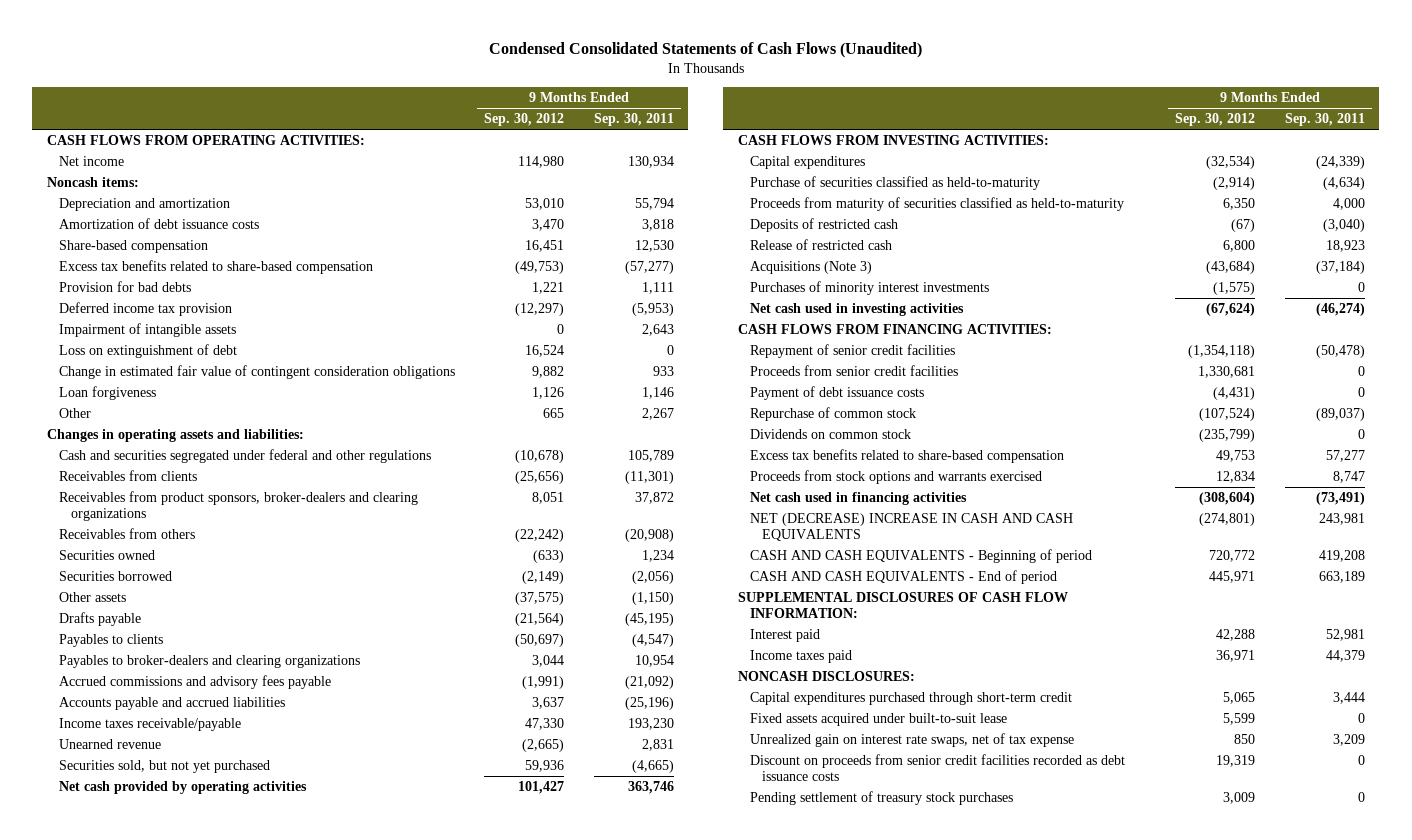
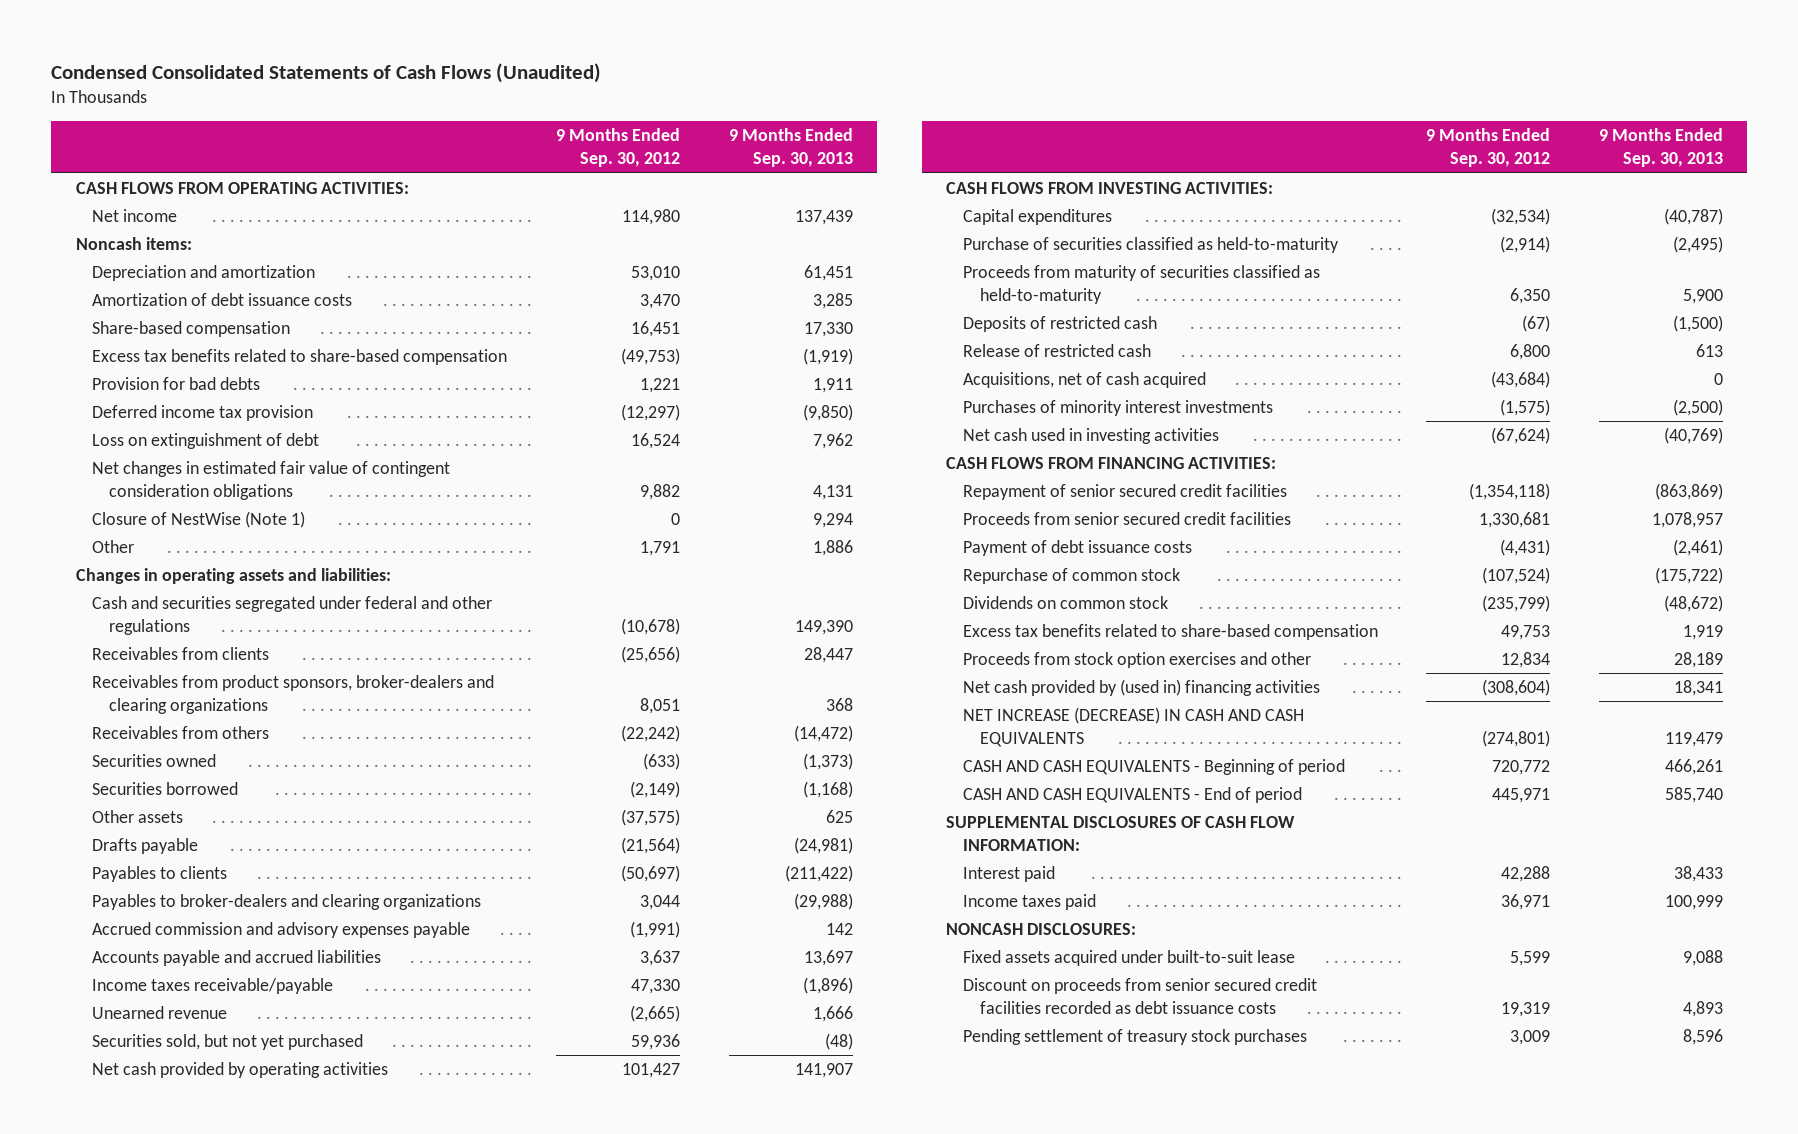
- | 9 Months Ended Sep. 30, 2012 | 9 Months Ended Sep. 30, 2011
+ | 9 Months Ended Sep. 30, 2012 | 9 Months Ended Sep. 30, 2013
- Impairment of intangible assets | 0 | 2,643
- Change in estimated fair value of contingent consideration obligations | 9,882 | 933
- Loan forgiveness | 1,126 | 1,146
- Other | 665 | 2,267
+ Net changes in estimated fair value of contingent consideration obligations | 9,882 | 4,131
+ Closure of NestWise (Note 1) | 0 | 9,294
+ Other | 1,791 | 1,886
- Accrued commissions and advisory fees payable | (1,991) | (21,092)
+ Accrued commission and advisory expenses payable | (1,991) | 142
- Acquisitions (Note 3) | (43,684) | (37,184)
+ Acquisitions, net of cash acquired | (43,684) | 0
- Repayment of senior credit facilities | (1,354,118) | (50,478)
- Proceeds from senior credit facilities | 1,330,681 | 0
+ Repayment of senior secured credit facilities | (1,354,118) | (863,869)
+ Proceeds from senior secured credit facilities | 1,330,681 | 1,078,957
- Proceeds from stock options and warrants exercised | 12,834 | 8,747
- Net cash used in financing activities | (308,604) | (73,491)
- NET (DECREASE) INCREASE IN CASH AND CASH EQUIVALENTS | (274,801) | 243,981
+ Proceeds from stock option exercises and other | 12,834 | 28,189
+ Net cash provided by (used in) financing activities | (308,604) | 18,341
+ NET INCREASE (DECREASE) IN CASH AND CASH EQUIVALENTS | (274,801) | 119,479
- Capital expenditures purchased through short-term credit | 5,065 | 3,444
- Unrealized gain on interest rate swaps, net of tax expense | 850 | 3,209
- Discount on proceeds from senior credit facilities recorded as debt issuance costs | 19,319 | 0
+ Discount on proceeds from senior secured credit facilities recorded as debt issuance costs | 19,319 | 4,893

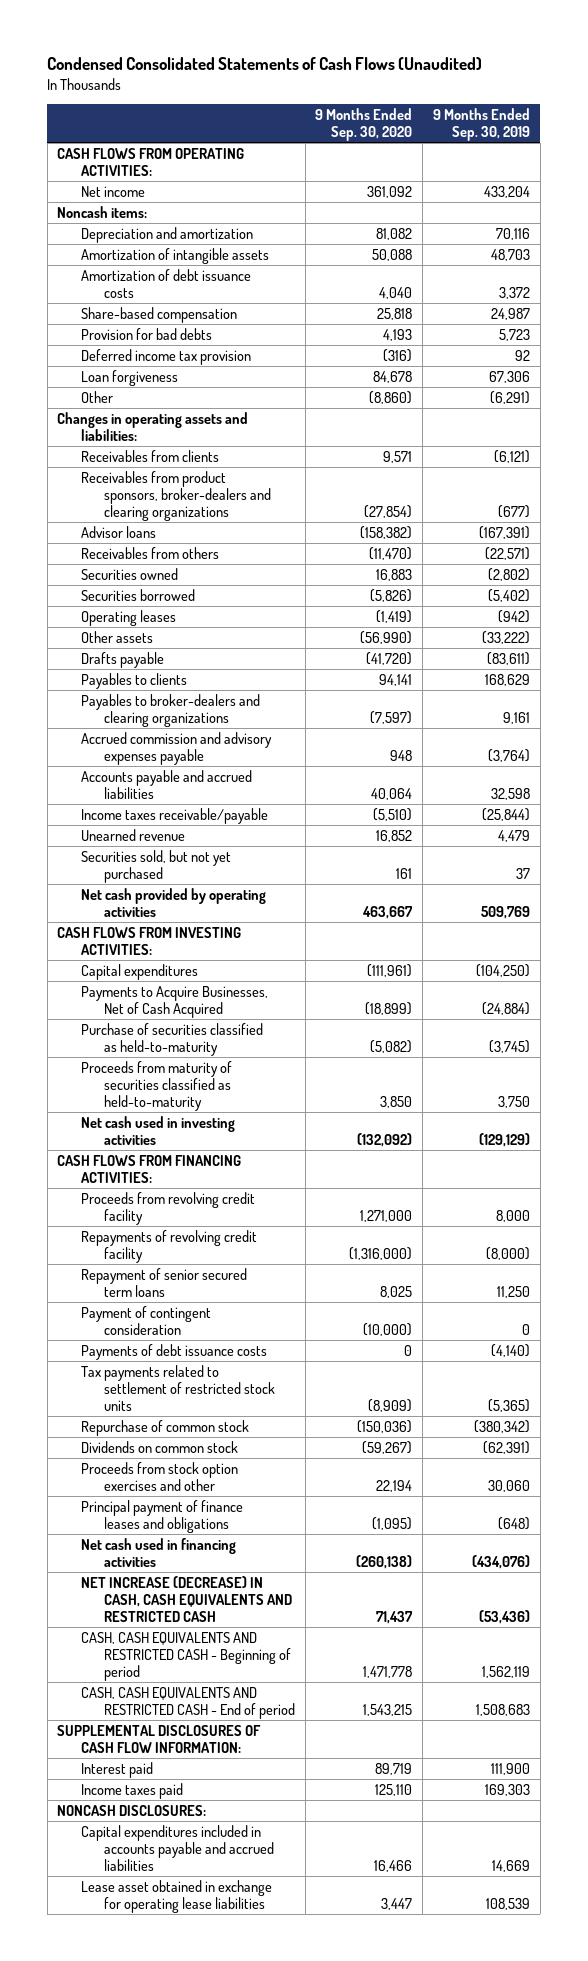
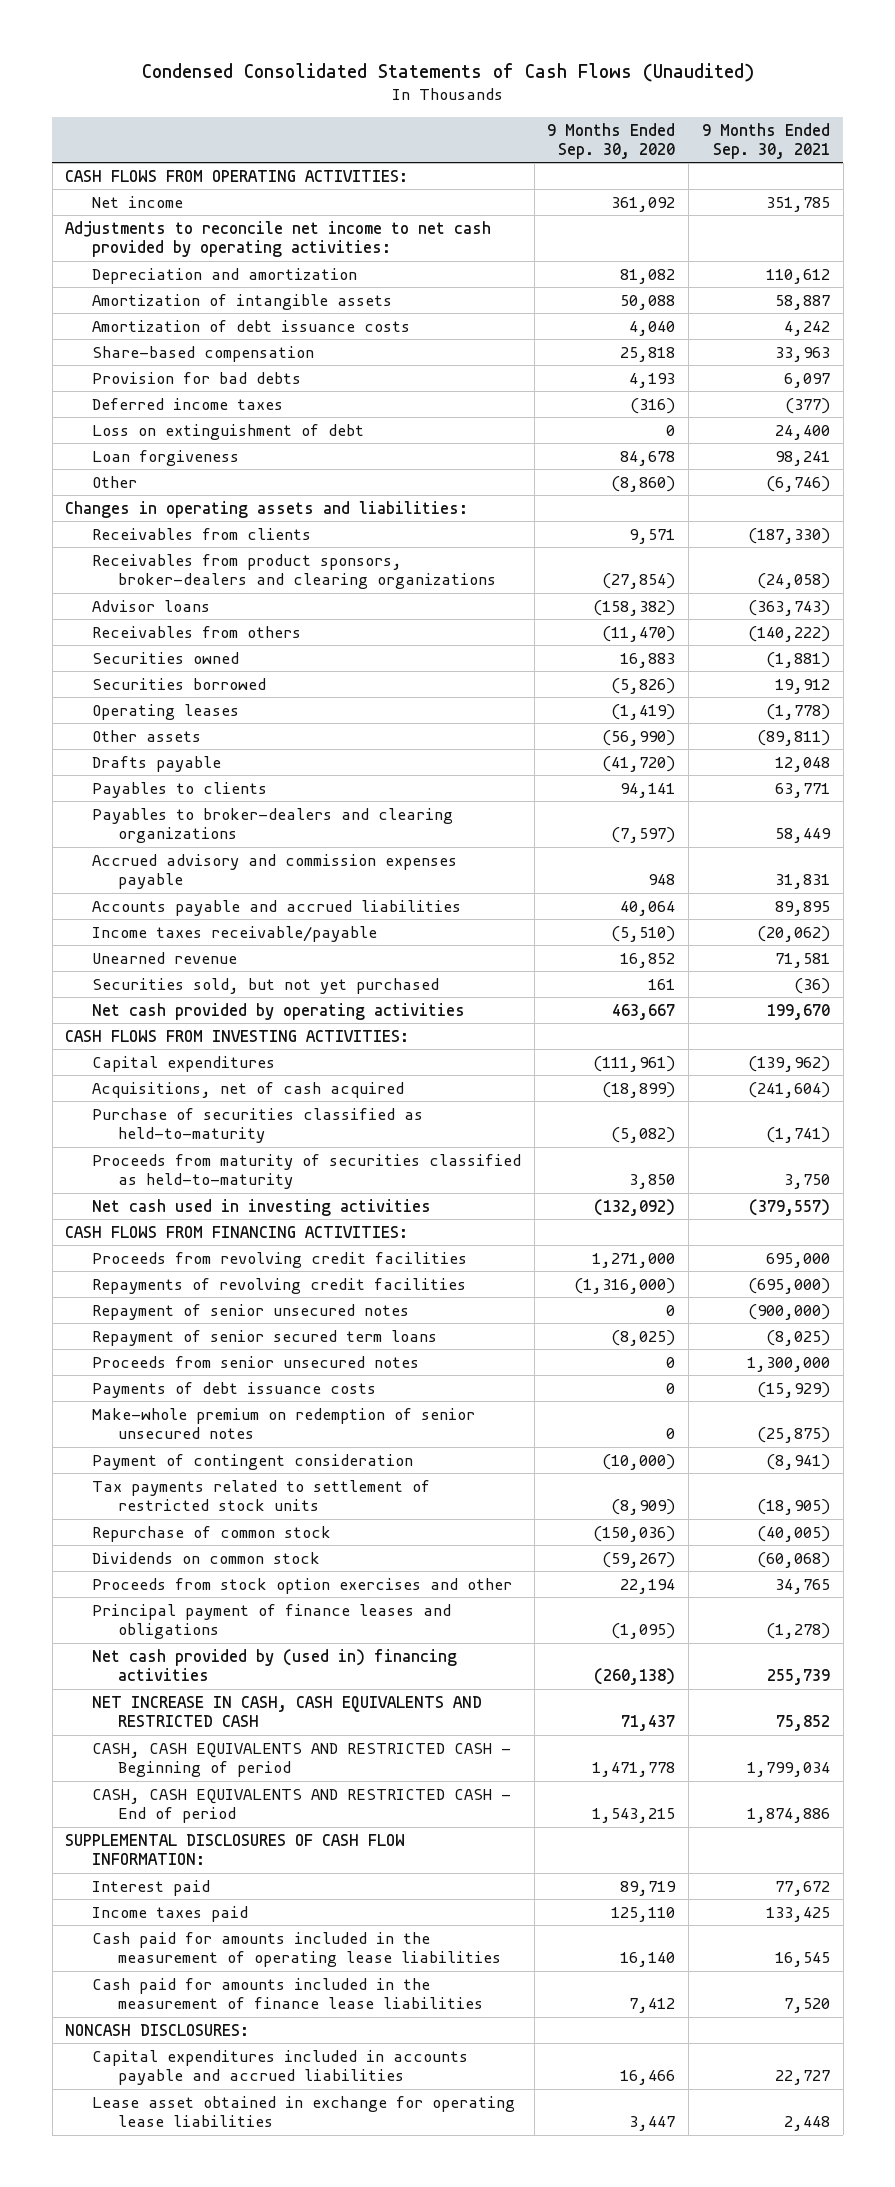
- | 9 Months Ended Sep. 30, 2020 | 9 Months Ended Sep. 30, 2019
+ | 9 Months Ended Sep. 30, 2020 | 9 Months Ended Sep. 30, 2021
- Noncash items:
+ Adjustments to reconcile net income to net cash provided by operating activities:
- Deferred income tax provision | (316) | 92
+ Deferred income taxes | (316) | (377)
+ Loss on extinguishment of debt | 0 | 24,400
- Accrued commission and advisory expenses payable | 948 | (3,764)
+ Accrued advisory and commission expenses payable | 948 | 31,831
- Payments to Acquire Businesses, Net of Cash Acquired | (18,899) | (24,884)
+ Acquisitions, net of cash acquired | (18,899) | (241,604)
- Proceeds from revolving credit facility | 1,271,000 | 8,000
- Repayments of revolving credit facility | (1,316,000) | (8,000)
- Repayment of senior secured term loans | 8,025 | 11,250
+ Proceeds from revolving credit facilities | 1,271,000 | 695,000
+ Repayments of revolving credit facilities | (1,316,000) | (695,000)
+ Repayment of senior unsecured notes | 0 | (900,000)
+ Repayment of senior secured term loans | (8,025) | (8,025)
+ Proceeds from senior unsecured notes | 0 | 1,300,000
+ Make-whole premium on redemption of senior unsecured notes | 0 | (25,875)
moved down: Payment of contingent consideration | (10,000) | (8,941)
- Net cash used in financing activities | (260,138) | (434,076)
- NET INCREASE (DECREASE) IN CASH, CASH EQUIVALENTS AND RESTRICTED CASH | 71,437 | (53,436)
+ Net cash provided by (used in) financing activities | (260,138) | 255,739
+ NET INCREASE IN CASH, CASH EQUIVALENTS AND RESTRICTED CASH | 71,437 | 75,852
+ Cash paid for amounts included in the measurement of operating lease liabilities | 16,140 | 16,545
+ Cash paid for amounts included in the measurement of finance lease liabilities | 7,412 | 7,520

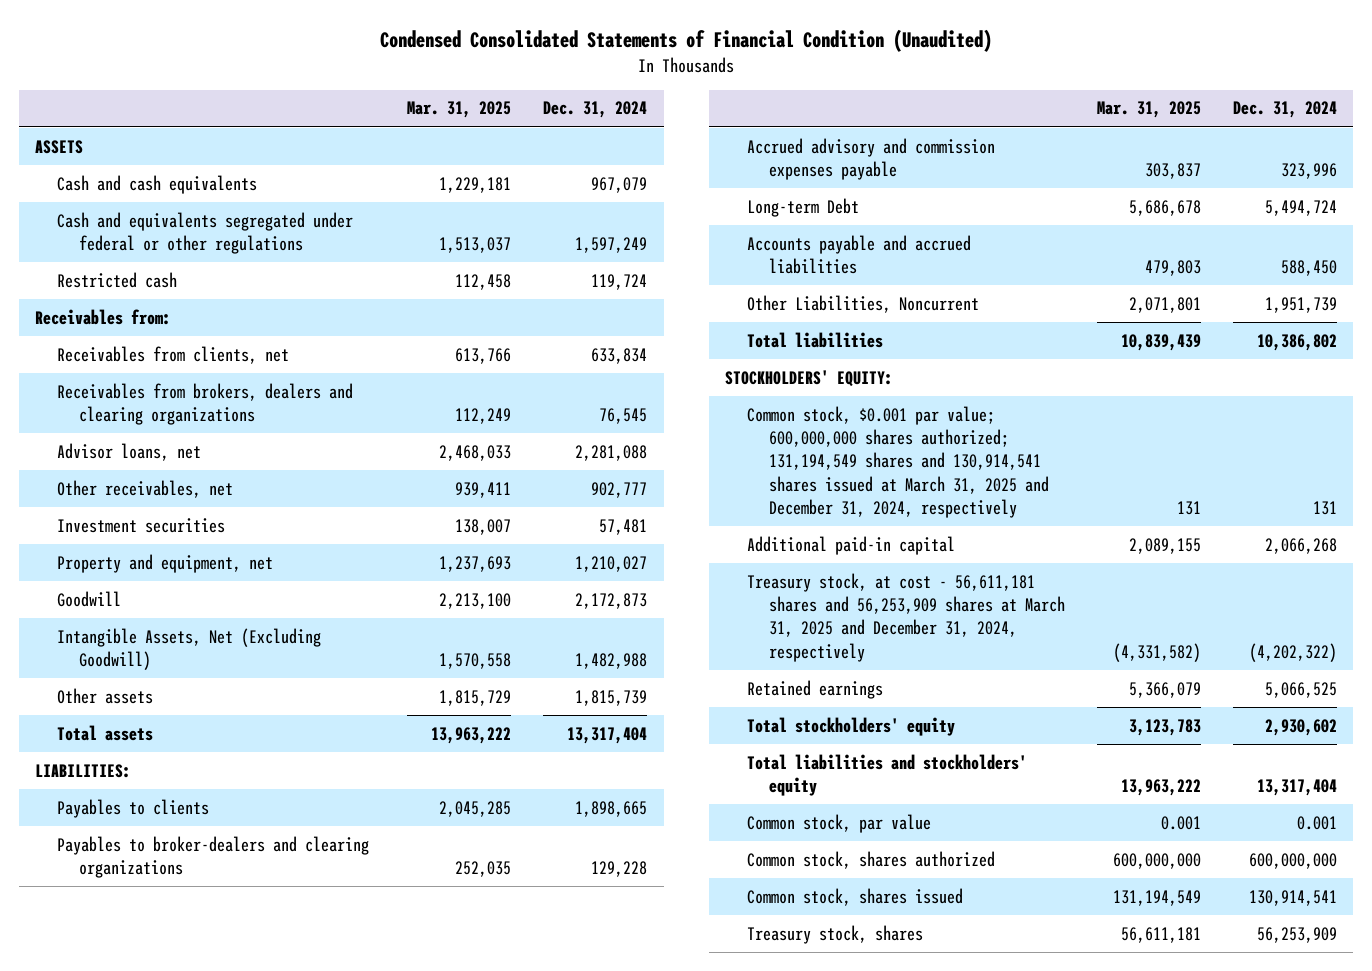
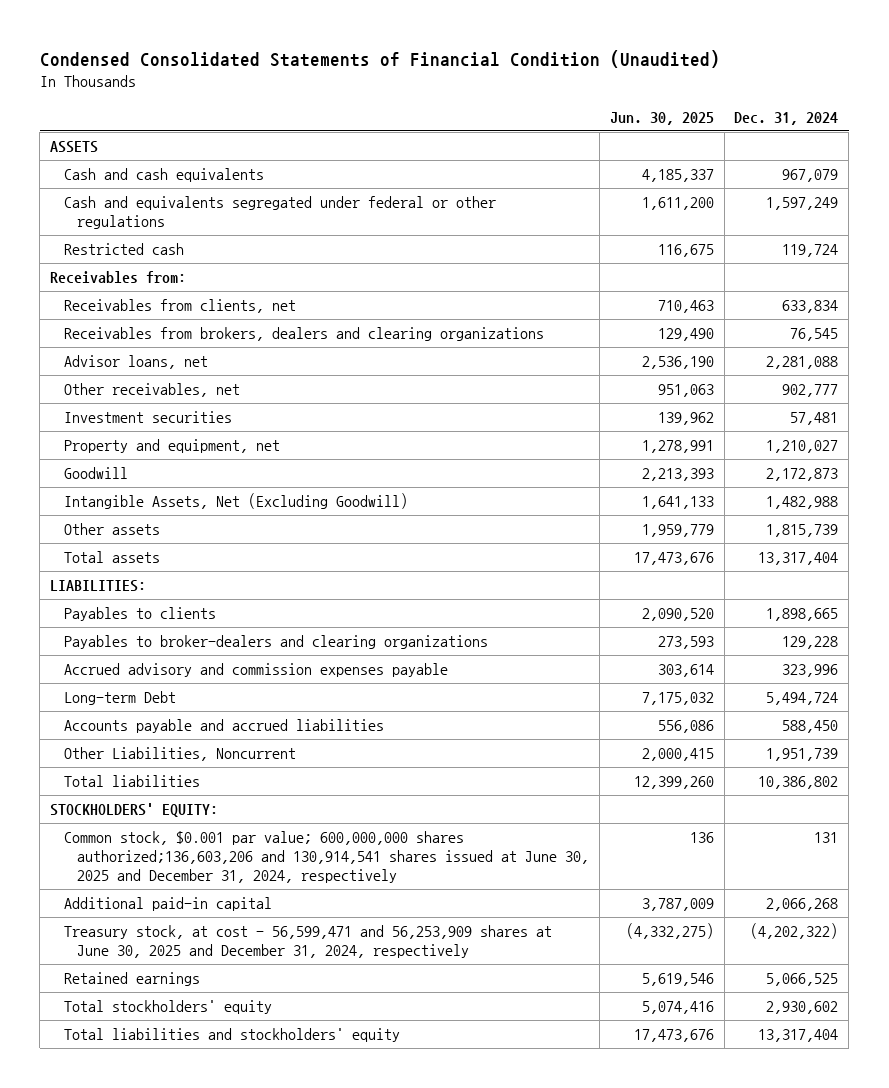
- | Mar. 31, 2025 | Dec. 31, 2024
+ | Jun. 30, 2025 | Dec. 31, 2024
- Common stock, $0.001 par value; 600,000,000 shares authorized; 131,194,549 shares and 130,914,541 shares issued at March 31, 2025 and December 31, 2024, respectively | 131 | 131
+ Common stock, $0.001 par value; 600,000,000 shares authorized;136,603,206 and 130,914,541 shares issued at June 30, 2025 and December 31, 2024, respectively | 136 | 131
- Treasury stock, at cost - 56,611,181 shares and 56,253,909 shares at March 31, 2025 and December 31, 2024, respectively | (4,331,582) | (4,202,322)
+ Treasury stock, at cost - 56,599,471 and 56,253,909 shares at June 30, 2025 and December 31, 2024, respectively | (4,332,275) | (4,202,322)
- Common stock, par value | 0.001 | 0.001
- Common stock, shares authorized | 600,000,000 | 600,000,000
- Common stock, shares issued | 131,194,549 | 130,914,541
- Treasury stock, shares | 56,611,181 | 56,253,909

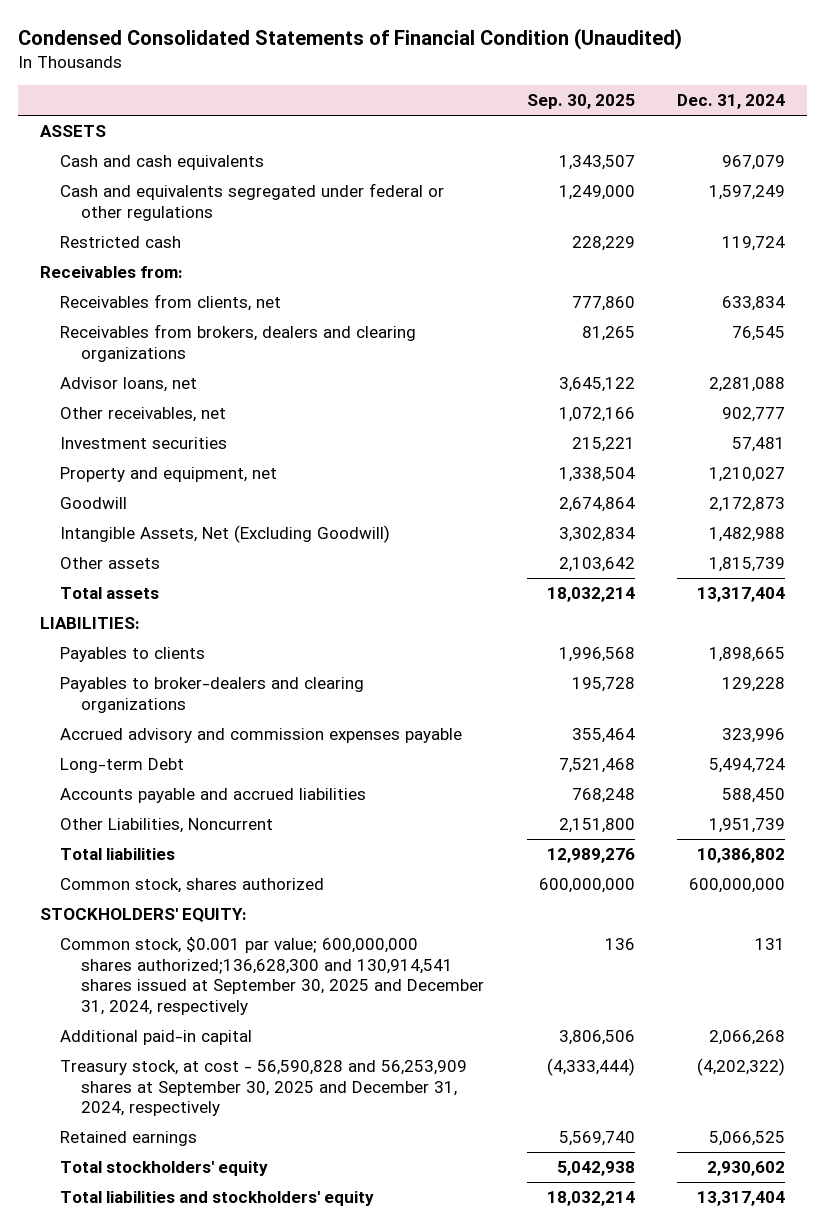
- | Jun. 30, 2025 | Dec. 31, 2024
+ | Sep. 30, 2025 | Dec. 31, 2024
+ Common stock, shares authorized | 600,000,000 | 600,000,000
- Common stock, $0.001 par value; 600,000,000 shares authorized;136,603,206 and 130,914,541 shares issued at June 30, 2025 and December 31, 2024, respectively | 136 | 131
+ Common stock, $0.001 par value; 600,000,000 shares authorized;136,628,300 and 130,914,541 shares issued at September 30, 2025 and December 31, 2024, respectively | 136 | 131
- Treasury stock, at cost - 56,599,471 and 56,253,909 shares at June 30, 2025 and December 31, 2024, respectively | (4,332,275) | (4,202,322)
+ Treasury stock, at cost - 56,590,828 and 56,253,909 shares at September 30, 2025 and December 31, 2024, respectively | (4,333,444) | (4,202,322)

